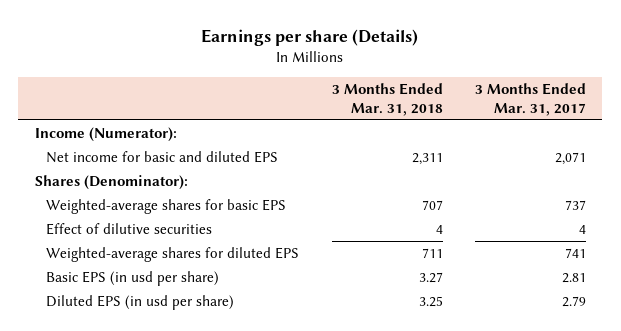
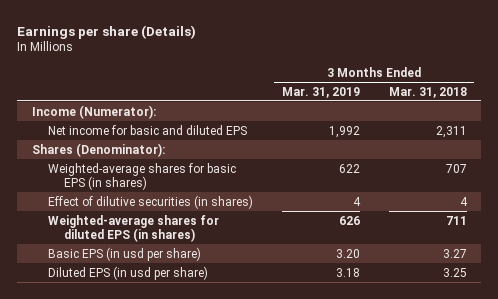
- | 3 Months Ended Mar. 31, 2018 | 3 Months Ended Mar. 31, 2017
+ | 3 Months Ended Mar. 31, 2019 | 3 Months Ended Mar. 31, 2018
- Weighted-average shares for basic EPS | 707 | 737
- Effect of dilutive securities | 4 | 4
- Weighted-average shares for diluted EPS | 711 | 741
+ Weighted-average shares for basic EPS (in shares) | 622 | 707
+ Effect of dilutive securities (in shares) | 4 | 4
+ Weighted-average shares for diluted EPS (in shares) | 626 | 711

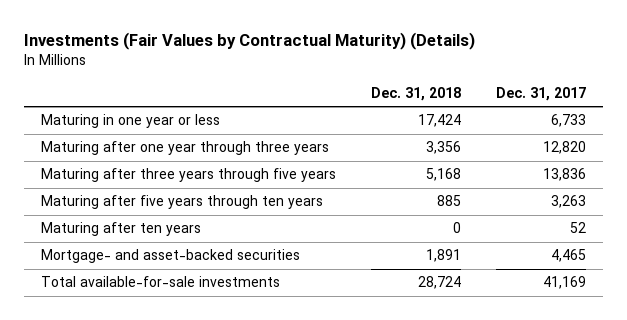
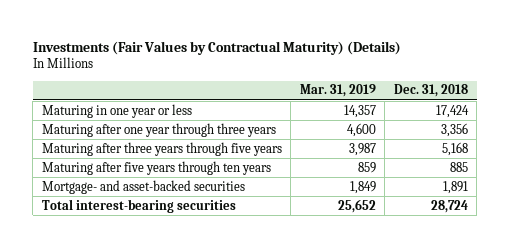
- | Dec. 31, 2018 | Dec. 31, 2017
+ | Mar. 31, 2019 | Dec. 31, 2018
- Maturing after ten years | 0 | 52
- Total available-for-sale investments | 28,724 | 41,169
+ Total interest-bearing securities | 25,652 | 28,724

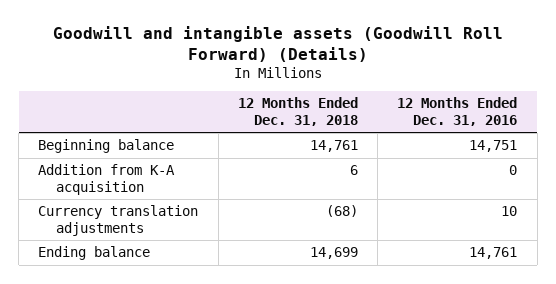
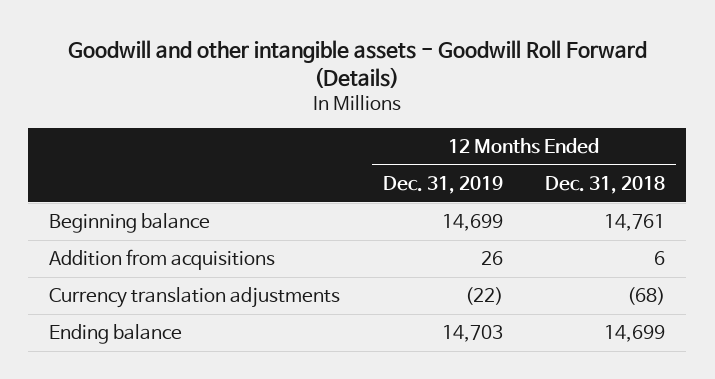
- Goodwill and intangible assets (Goodwill Roll Forward) (Details)
+ Goodwill and other intangible assets - Goodwill Roll Forward (Details)
- | 12 Months Ended Dec. 31, 2018 | 12 Months Ended Dec. 31, 2016
+ | 12 Months Ended Dec. 31, 2019 | 12 Months Ended Dec. 31, 2018
- Addition from K-A acquisition | 6 | 0
+ Addition from acquisitions | 26 | 6

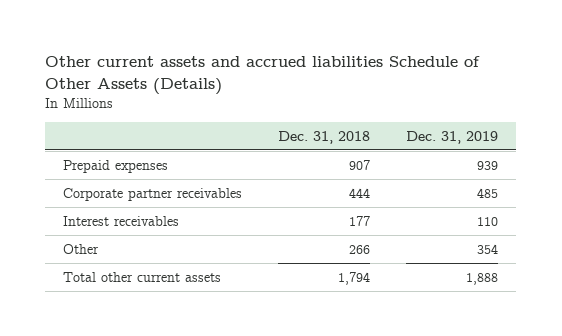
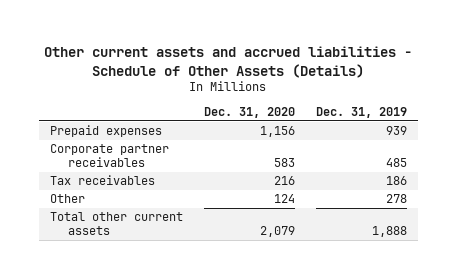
- Other current assets and accrued liabilities Schedule of Other Assets (Details)
+ Other current assets and accrued liabilities - Schedule of Other Assets (Details)
- | Dec. 31, 2018 | Dec. 31, 2019
+ | Dec. 31, 2020 | Dec. 31, 2019
- Interest receivables | 177 | 110
- Other | 266 | 354
+ Tax receivables | 216 | 186
+ Other | 124 | 278

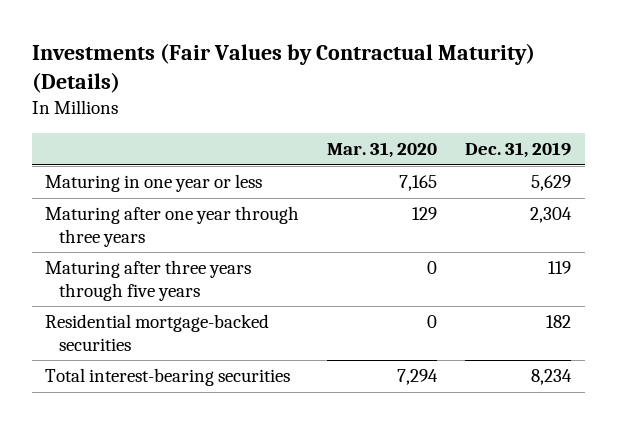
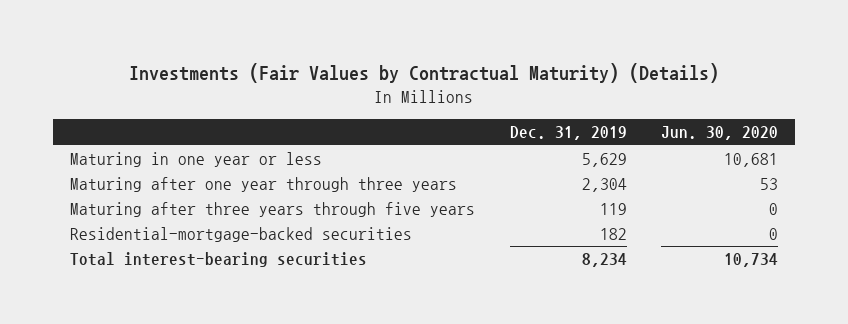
- | Mar. 31, 2020 | Dec. 31, 2019
+ | Dec. 31, 2019 | Jun. 30, 2020
- Residential mortgage-backed securities | 0 | 182
+ Residential-mortgage-backed securities | 182 | 0

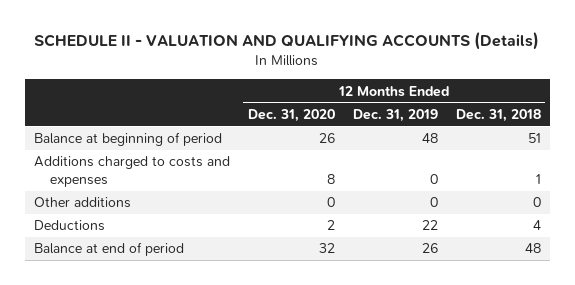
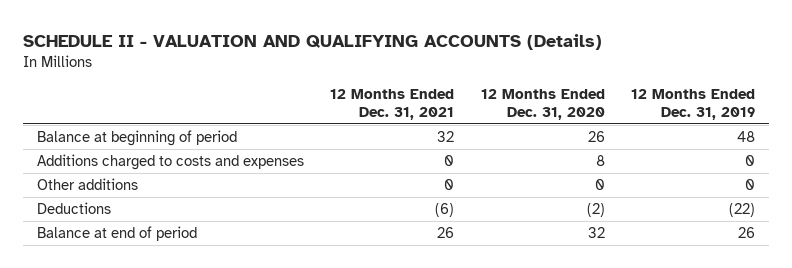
- | 12 Months Ended Dec. 31, 2020 | 12 Months Ended Dec. 31, 2019 | 12 Months Ended Dec. 31, 2018
+ | 12 Months Ended Dec. 31, 2021 | 12 Months Ended Dec. 31, 2020 | 12 Months Ended Dec. 31, 2019
- Deductions | 2 | 22 | 4
+ Deductions | (6) | (2) | (22)

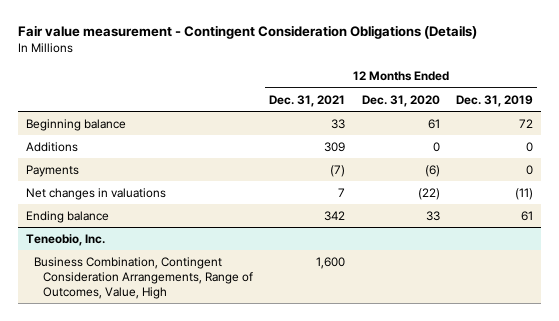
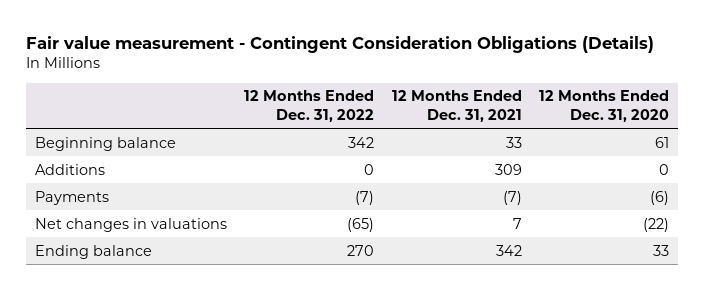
- | 12 Months Ended Dec. 31, 2021 | 12 Months Ended Dec. 31, 2020 | 12 Months Ended Dec. 31, 2019
+ | 12 Months Ended Dec. 31, 2022 | 12 Months Ended Dec. 31, 2021 | 12 Months Ended Dec. 31, 2020
- Teneobio, Inc.
- Business Combination, Contingent Consideration Arrangements, Range of Outcomes, Value, High | 1,600 | |

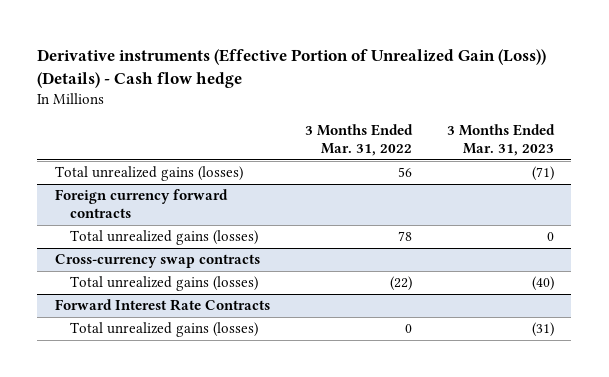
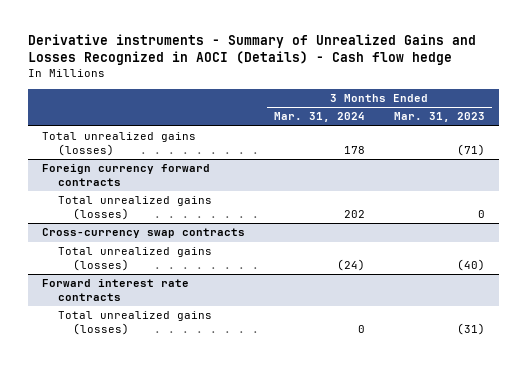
- Derivative instruments (Effective Portion of Unrealized Gain (Loss)) (Details) - Cash flow hedge
+ Derivative instruments - Summary of Unrealized Gains and Losses Recognized in AOCI (Details) - Cash flow hedge
- | 3 Months Ended Mar. 31, 2022 | 3 Months Ended Mar. 31, 2023
+ | 3 Months Ended Mar. 31, 2024 | 3 Months Ended Mar. 31, 2023
- Forward Interest Rate Contracts
+ Forward interest rate contracts

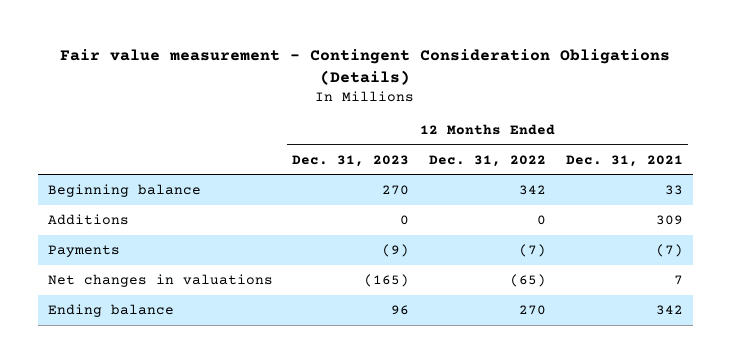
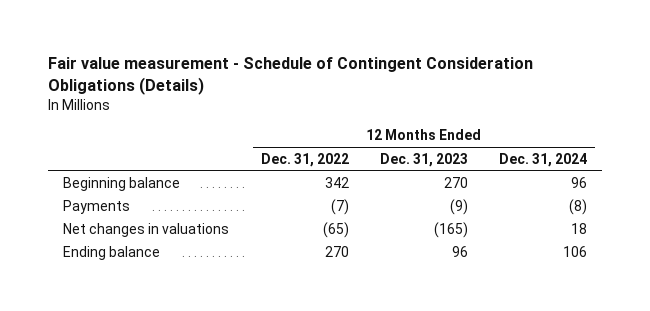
- Fair value measurement - Contingent Consideration Obligations (Details)
+ Fair value measurement - Schedule of Contingent Consideration Obligations (Details)
- | 12 Months Ended Dec. 31, 2023 | 12 Months Ended Dec. 31, 2022 | 12 Months Ended Dec. 31, 2021
+ | 12 Months Ended Dec. 31, 2022 | 12 Months Ended Dec. 31, 2023 | 12 Months Ended Dec. 31, 2024
- Additions | 0 | 0 | 309

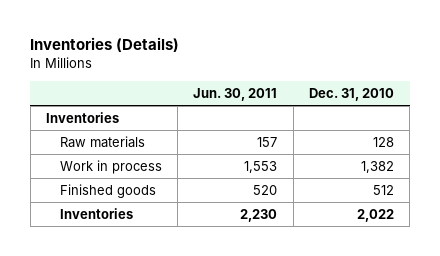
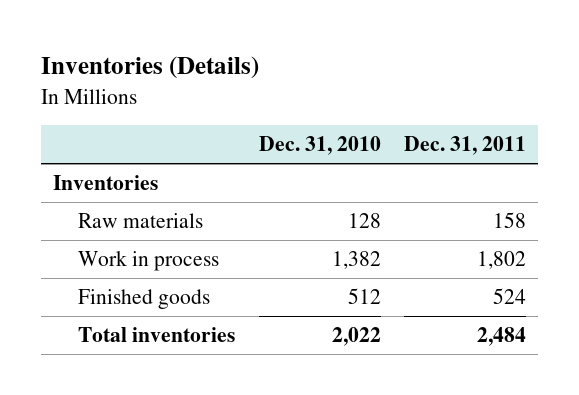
- | Jun. 30, 2011 | Dec. 31, 2010
+ | Dec. 31, 2010 | Dec. 31, 2011
- Inventories | 2,230 | 2,022
+ Total inventories | 2,022 | 2,484

